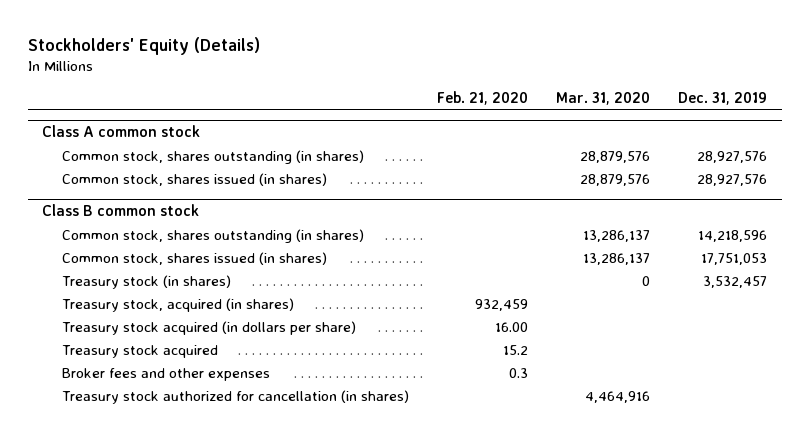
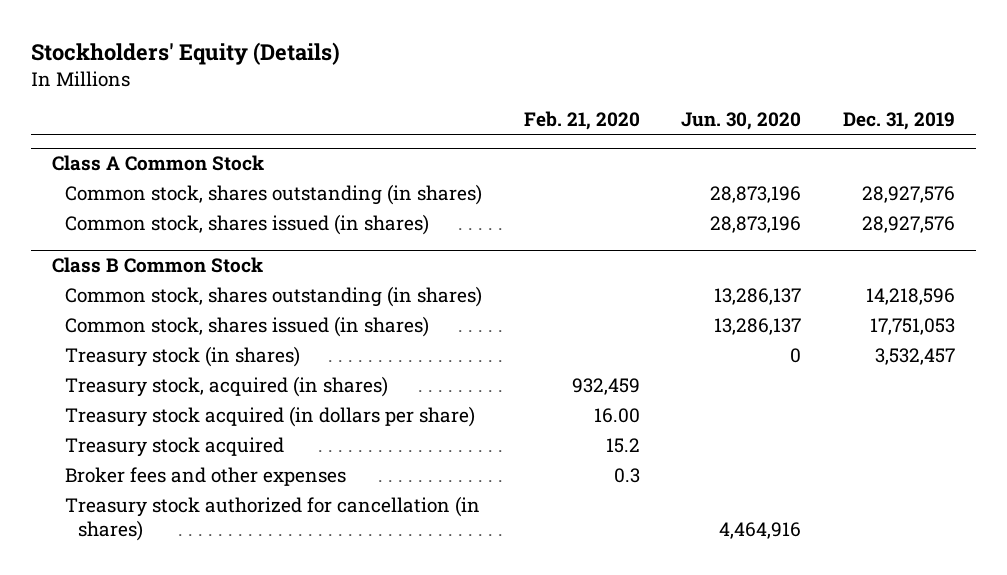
- | Feb. 21, 2020 | Mar. 31, 2020 | Dec. 31, 2019
+ | Feb. 21, 2020 | Jun. 30, 2020 | Dec. 31, 2019
- Class A common stock
+ Class A Common Stock
- Class B common stock
+ Class B Common Stock

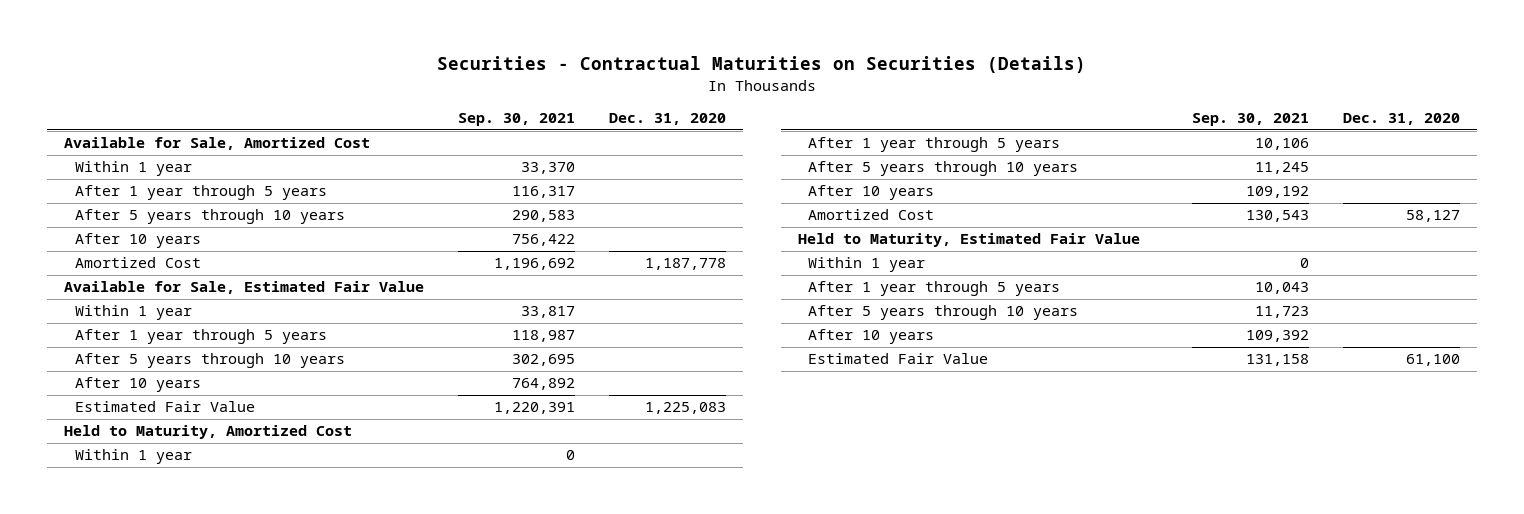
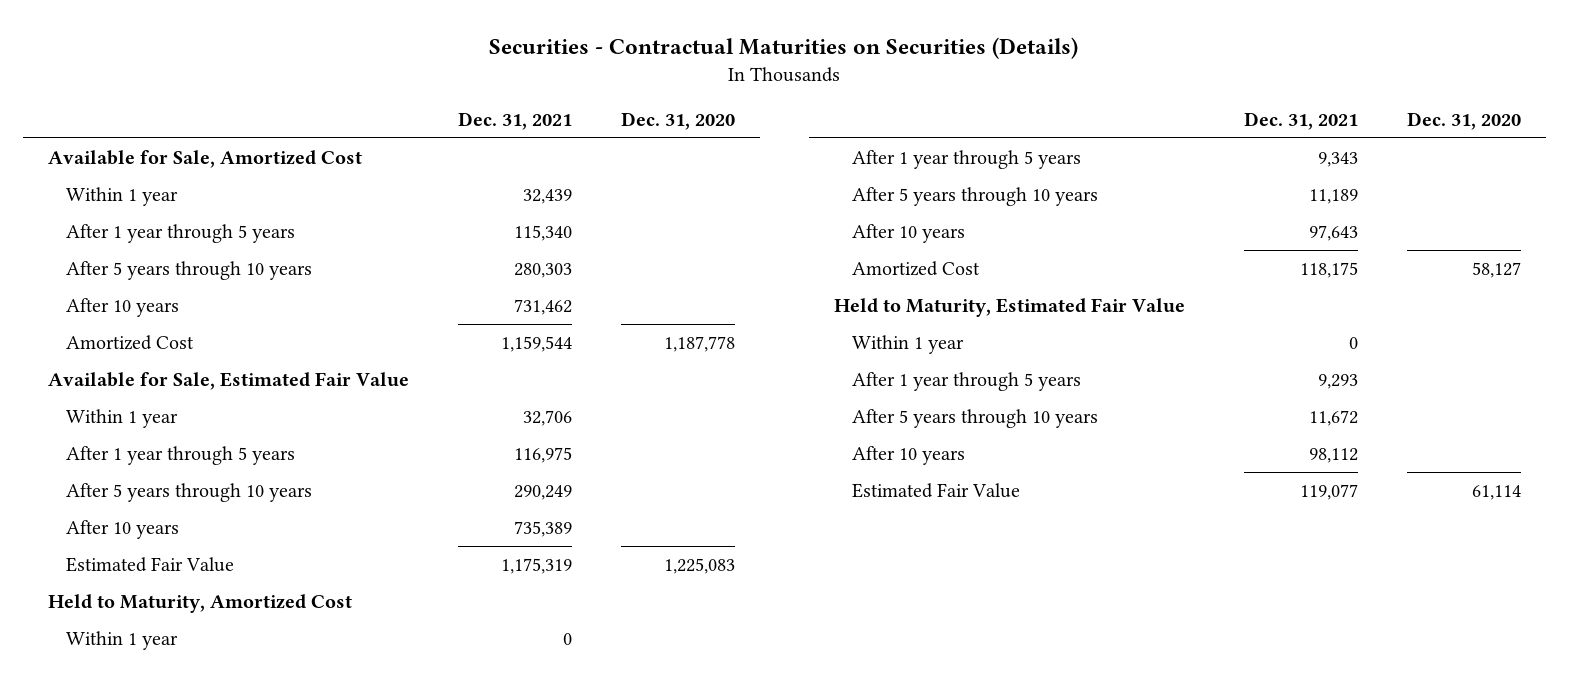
- | Sep. 30, 2021 | Dec. 31, 2020
+ | Dec. 31, 2021 | Dec. 31, 2020
- Estimated Fair Value | 131,158 | 61,100
+ Estimated Fair Value | 119,077 | 61,114

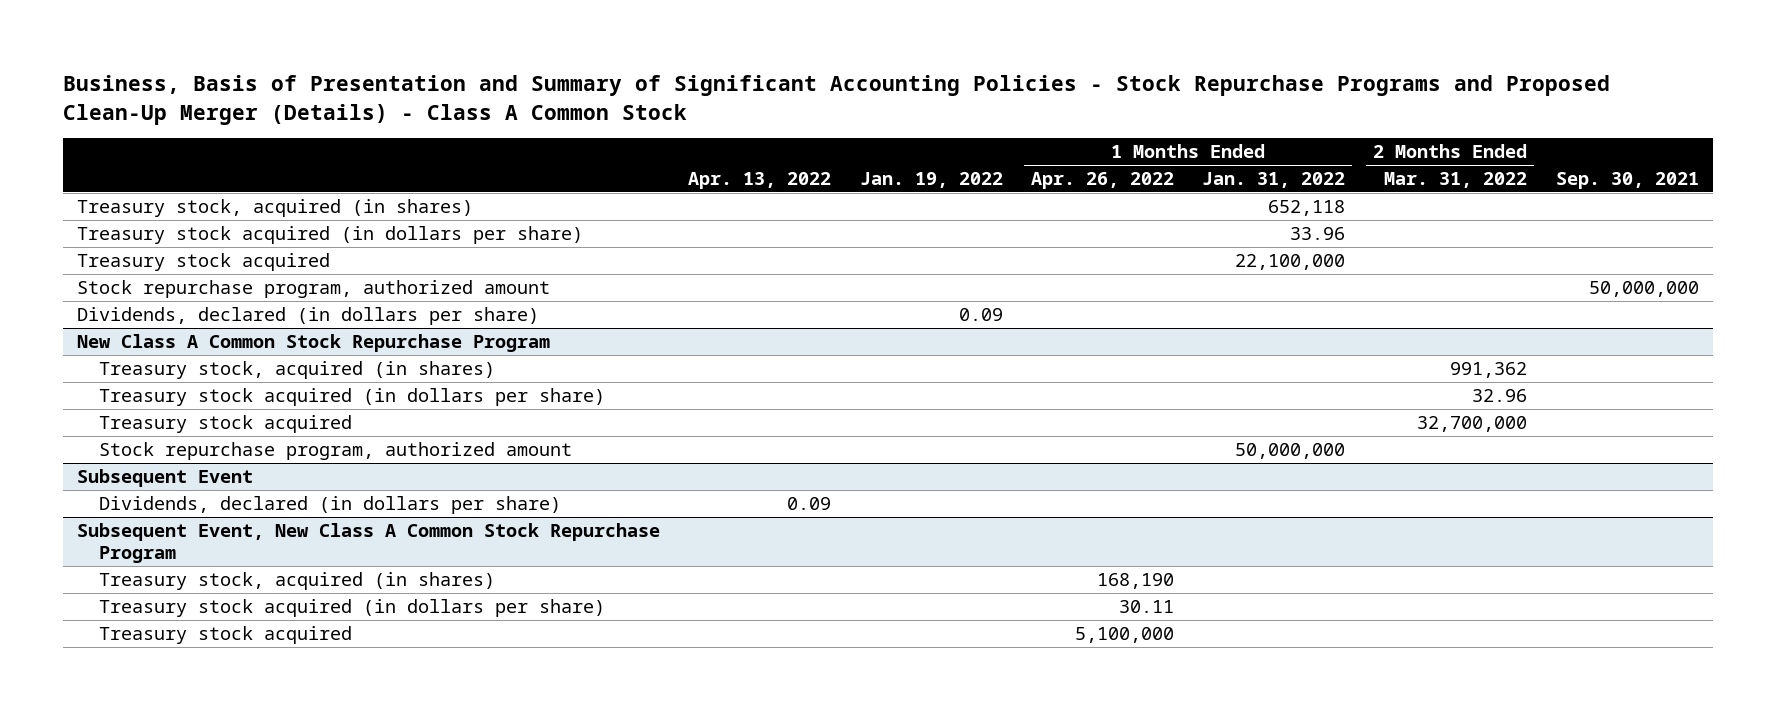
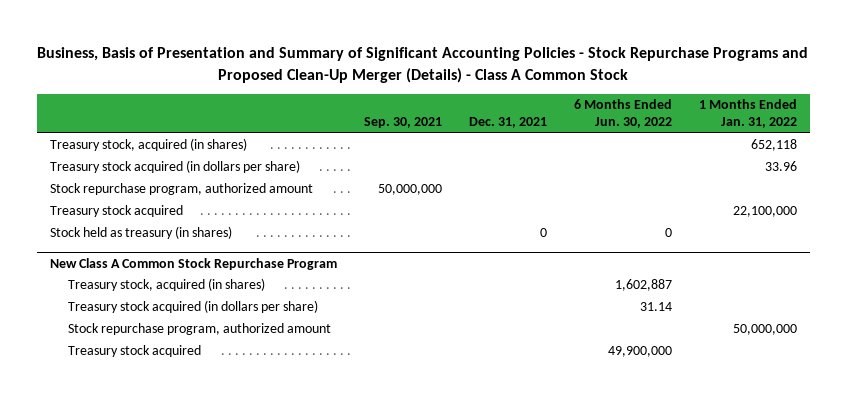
- | Apr. 13, 2022 | Jan. 19, 2022 | 1 Months Ended Apr. 26, 2022 | 1 Months Ended Jan. 31, 2022 | 2 Months Ended Mar. 31, 2022 | Sep. 30, 2021
+ | Sep. 30, 2021 | Dec. 31, 2021 | 6 Months Ended Jun. 30, 2022 | 1 Months Ended Jan. 31, 2022
- Dividends, declared (in dollars per share) | | 0.09 | | | |
moved down: Treasury stock acquired | | | | 22,100,000
+ Stock held as treasury (in shares) | | 0 | 0 |
- Subsequent Event
- Dividends, declared (in dollars per share) | 0.09 | | | | |
- Subsequent Event, New Class A Common Stock Repurchase Program
- Treasury stock, acquired (in shares) | | | 168,190 | | |
- Treasury stock acquired (in dollars per share) | | | 30.11 | | |
- Treasury stock acquired | | | 5,100,000 | | |
@ New Class A Common Stock Repurchase Program
moved down: Treasury stock acquired | | | 49,900,000 |

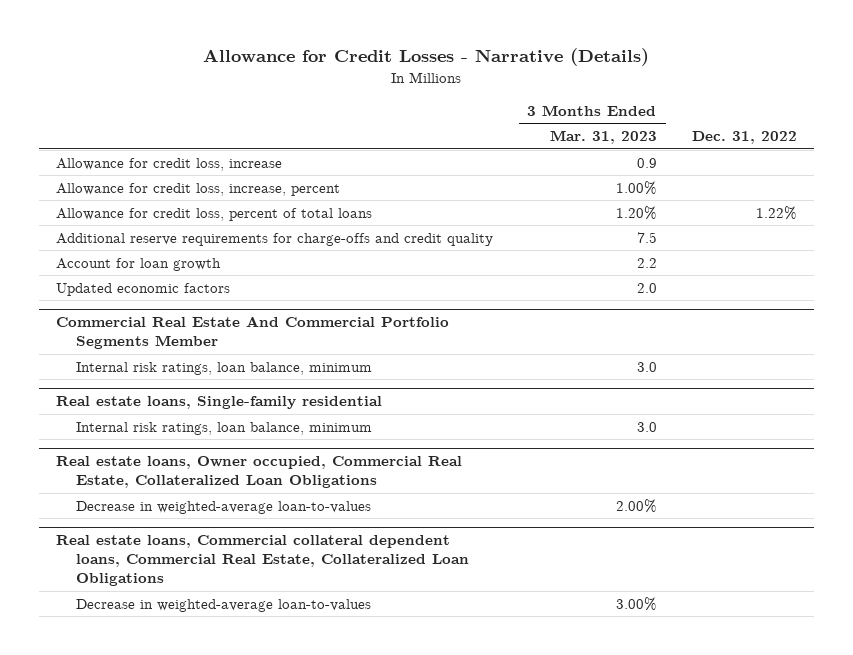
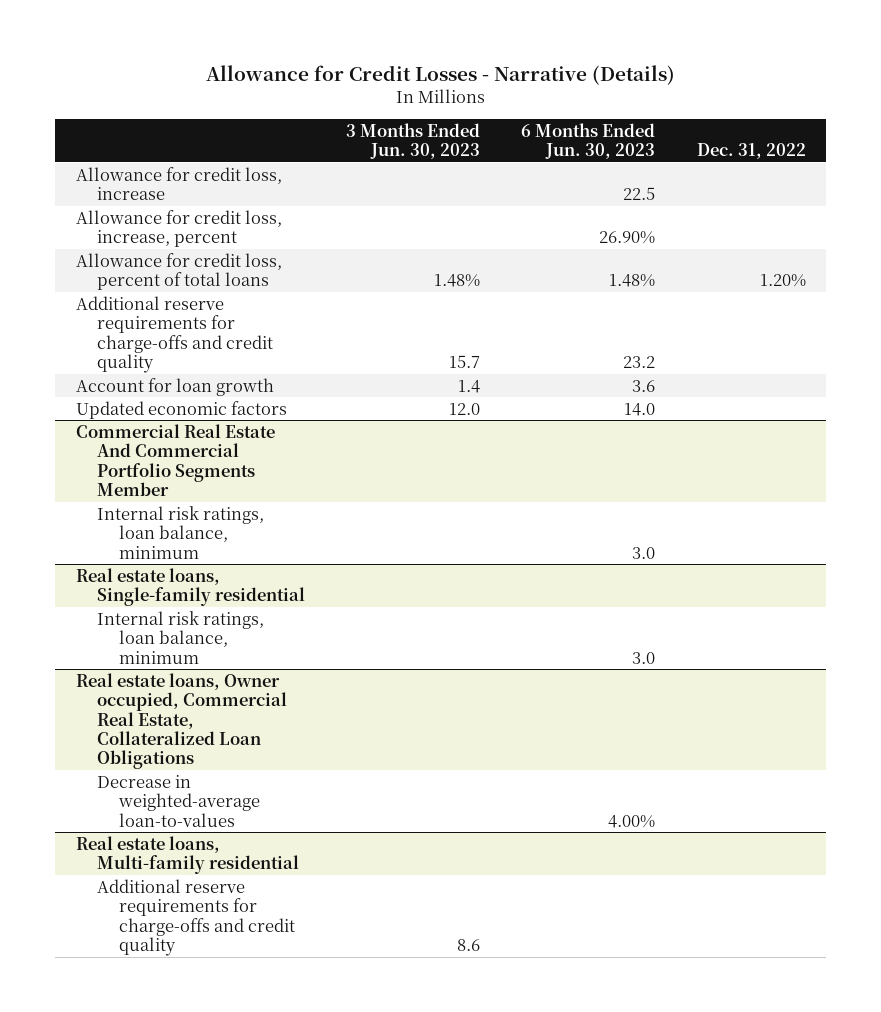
- | 3 Months Ended Mar. 31, 2023 | Dec. 31, 2022
+ | 3 Months Ended Jun. 30, 2023 | 6 Months Ended Jun. 30, 2023 | Dec. 31, 2022
- Allowance for credit loss, percent of total loans | 1.20% | 1.22%
+ Allowance for credit loss, percent of total loans | 1.48% | 1.48% | 1.20%
- Real estate loans, Commercial collateral dependent loans, Commercial Real Estate, Collateralized Loan Obligations
- Decrease in weighted-average loan-to-values | 3.00% |
+ Real estate loans, Multi-family residential
+ Additional reserve requirements for charge-offs and credit quality | 8.6 | |

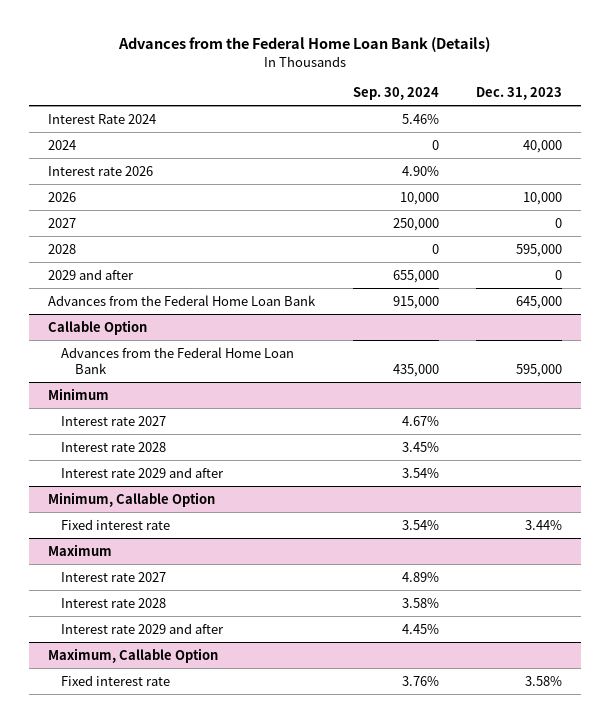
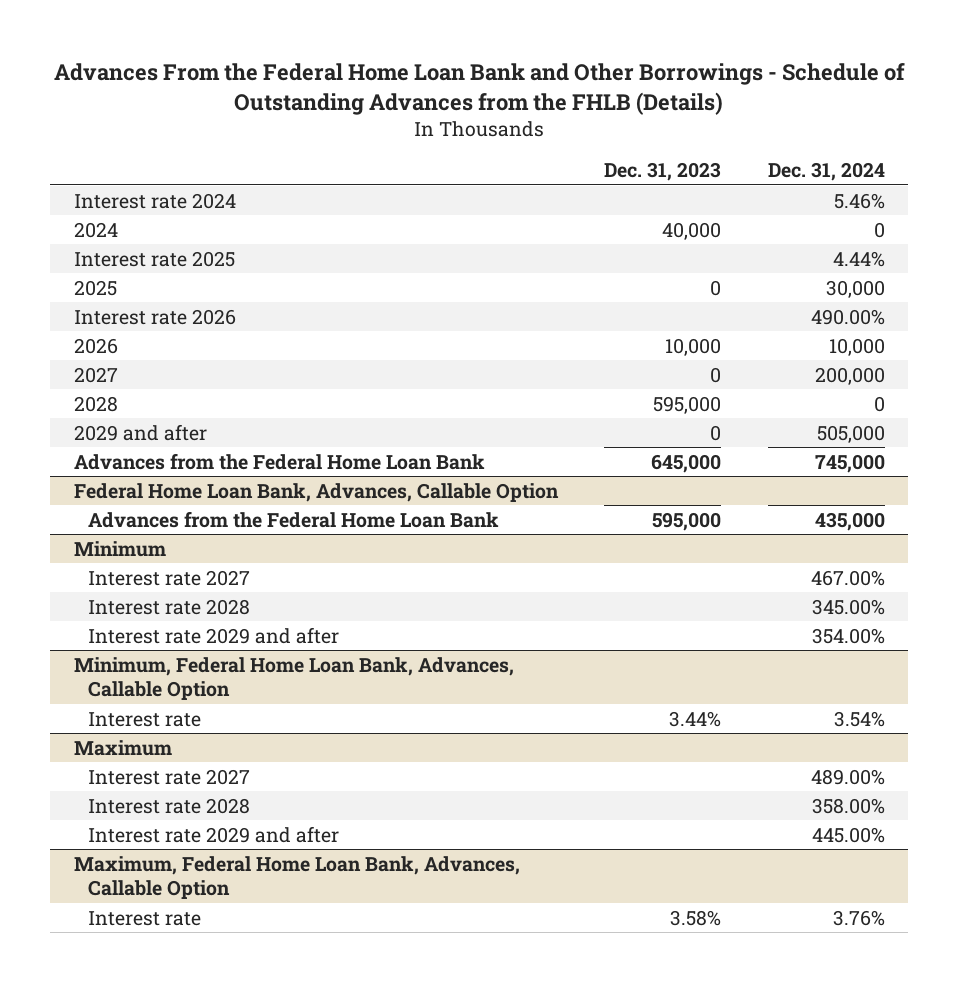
- Advances from the Federal Home Loan Bank (Details)
+ Advances From the Federal Home Loan Bank and Other Borrowings - Schedule of Outstanding Advances from the FHLB (Details)
- | Sep. 30, 2024 | Dec. 31, 2023
+ | Dec. 31, 2023 | Dec. 31, 2024
- Interest Rate 2024 | 5.46% |
+ Interest rate 2024 | | 5.46%
+ Interest rate 2025 | | 4.44%
+ 2025 | 0 | 30,000
- Callable Option
+ Federal Home Loan Bank, Advances, Callable Option
- Minimum, Callable Option
- Fixed interest rate | 3.54% | 3.44%
+ Minimum, Federal Home Loan Bank, Advances, Callable Option
+ Interest rate | 3.44% | 3.54%
- Maximum, Callable Option
- Fixed interest rate | 3.76% | 3.58%
+ Maximum, Federal Home Loan Bank, Advances, Callable Option
+ Interest rate | 3.58% | 3.76%

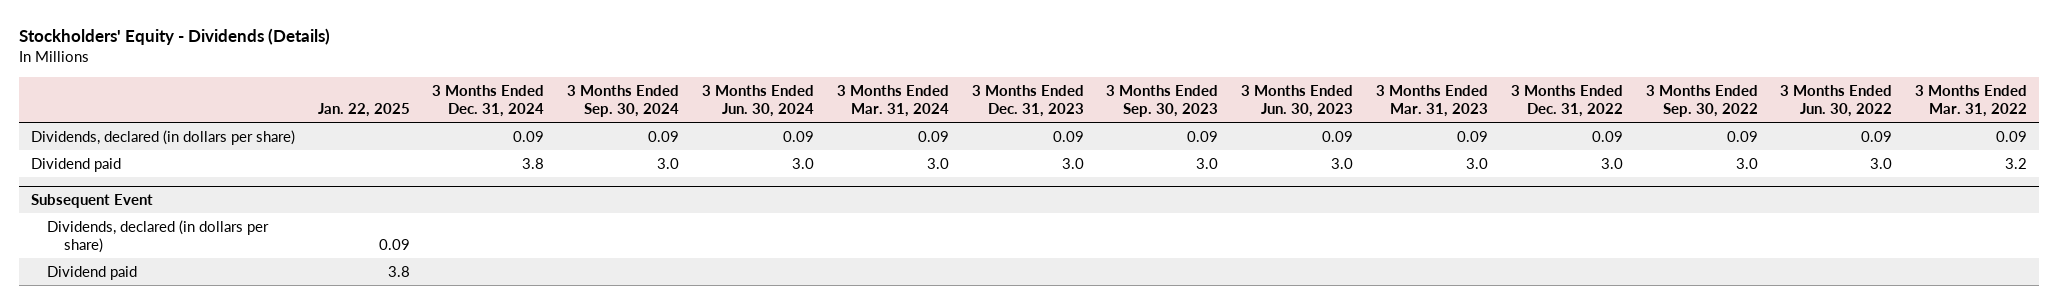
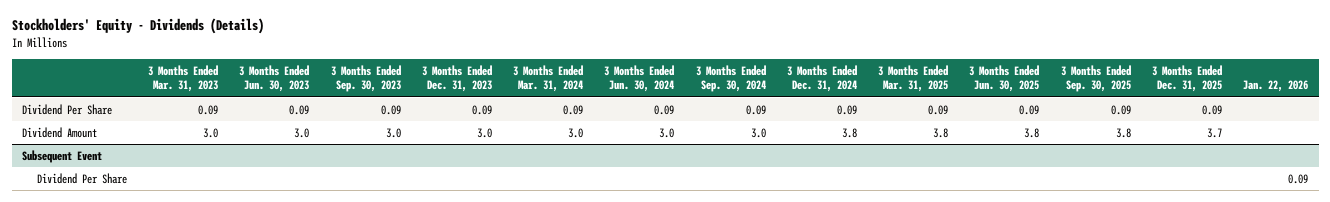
- | Jan. 22, 2025 | 3 Months Ended Dec. 31, 2024 | 3 Months Ended Sep. 30, 2024 | 3 Months Ended Jun. 30, 2024 | 3 Months Ended Mar. 31, 2024 | 3 Months Ended Dec. 31, 2023 | 3 Months Ended Sep. 30, 2023 | 3 Months Ended Jun. 30, 2023 | 3 Months Ended Mar. 31, 2023 | 3 Months Ended Dec. 31, 2022 | 3 Months Ended Sep. 30, 2022 | 3 Months Ended Jun. 30, 2022 | 3 Months Ended Mar. 31, 2022
+ | 3 Months Ended Mar. 31, 2023 | 3 Months Ended Jun. 30, 2023 | 3 Months Ended Sep. 30, 2023 | 3 Months Ended Dec. 31, 2023 | 3 Months Ended Mar. 31, 2024 | 3 Months Ended Jun. 30, 2024 | 3 Months Ended Sep. 30, 2024 | 3 Months Ended Dec. 31, 2024 | 3 Months Ended Mar. 31, 2025 | 3 Months Ended Jun. 30, 2025 | 3 Months Ended Sep. 30, 2025 | 3 Months Ended Dec. 31, 2025 | Jan. 22, 2026
- Dividends, declared (in dollars per share) | | 0.09 | 0.09 | 0.09 | 0.09 | 0.09 | 0.09 | 0.09 | 0.09 | 0.09 | 0.09 | 0.09 | 0.09
- Dividend paid | | 3.8 | 3.0 | 3.0 | 3.0 | 3.0 | 3.0 | 3.0 | 3.0 | 3.0 | 3.0 | 3.0 | 3.2
+ Dividend Per Share | 0.09 | 0.09 | 0.09 | 0.09 | 0.09 | 0.09 | 0.09 | 0.09 | 0.09 | 0.09 | 0.09 | 0.09 |
+ Dividend Amount | 3.0 | 3.0 | 3.0 | 3.0 | 3.0 | 3.0 | 3.0 | 3.8 | 3.8 | 3.8 | 3.8 | 3.7 |
@ Subsequent Event
- Dividends, declared (in dollars per share) | 0.09 | | | | | | | | | | | |
- Dividend paid | 3.8 | | | | | | | | | | | |
+ Dividend Per Share | | | | | | | | | | | | | 0.09

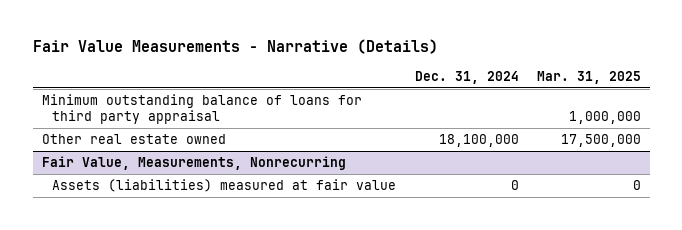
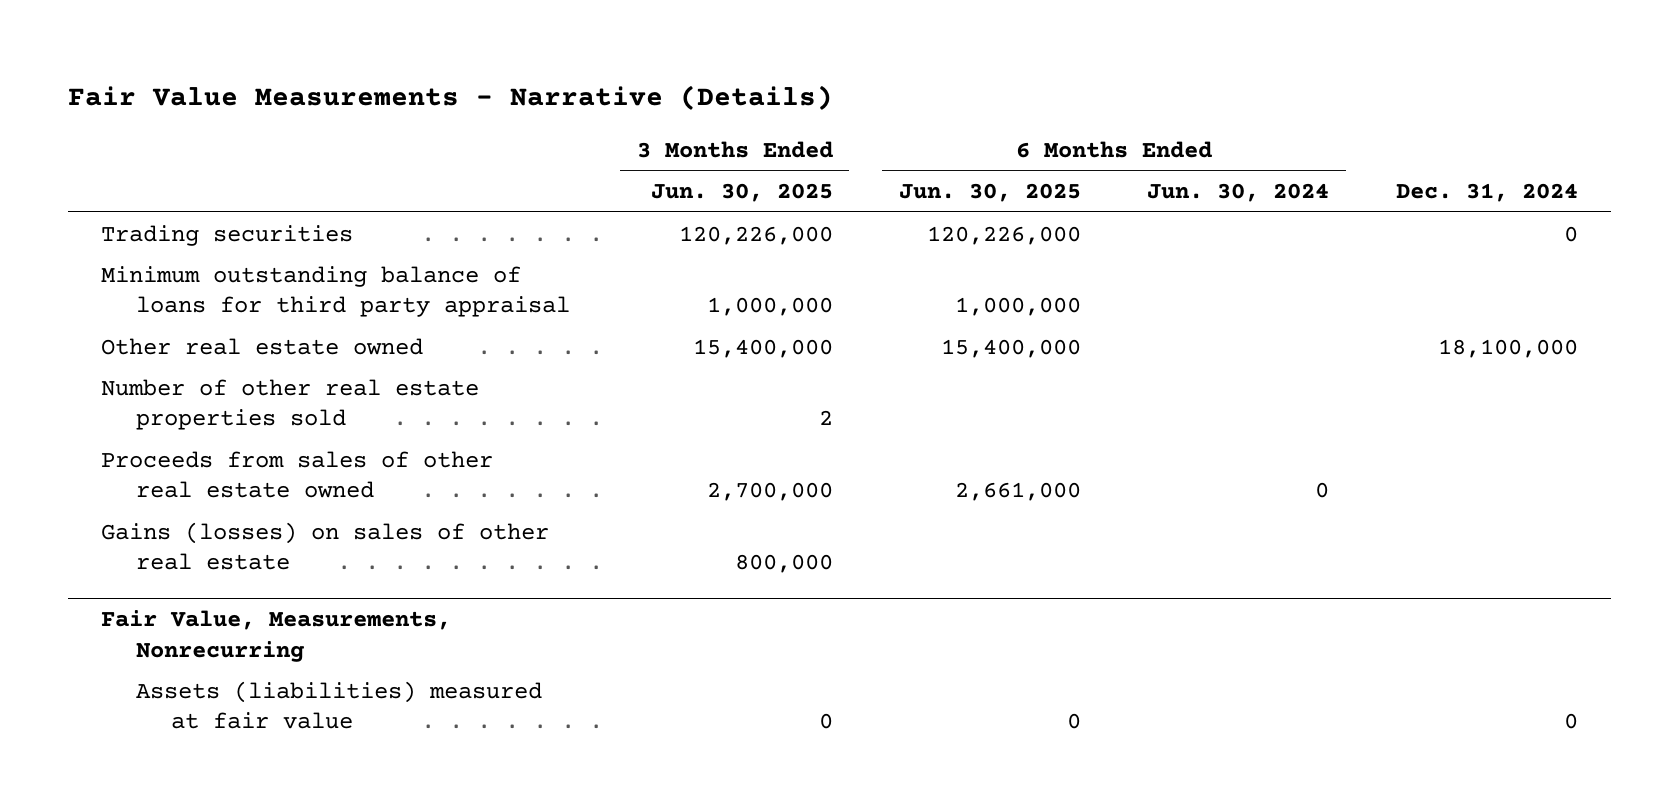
- | Dec. 31, 2024 | Mar. 31, 2025
+ | 3 Months Ended Jun. 30, 2025 | 6 Months Ended Jun. 30, 2025 | 6 Months Ended Jun. 30, 2024 | Dec. 31, 2024
+ Trading securities | 120,226,000 | 120,226,000 | | 0
+ Number of other real estate properties sold | 2 | | |
+ Proceeds from sales of other real estate owned | 2,700,000 | 2,661,000 | 0 |
+ Gains (losses) on sales of other real estate | 800,000 | | |

